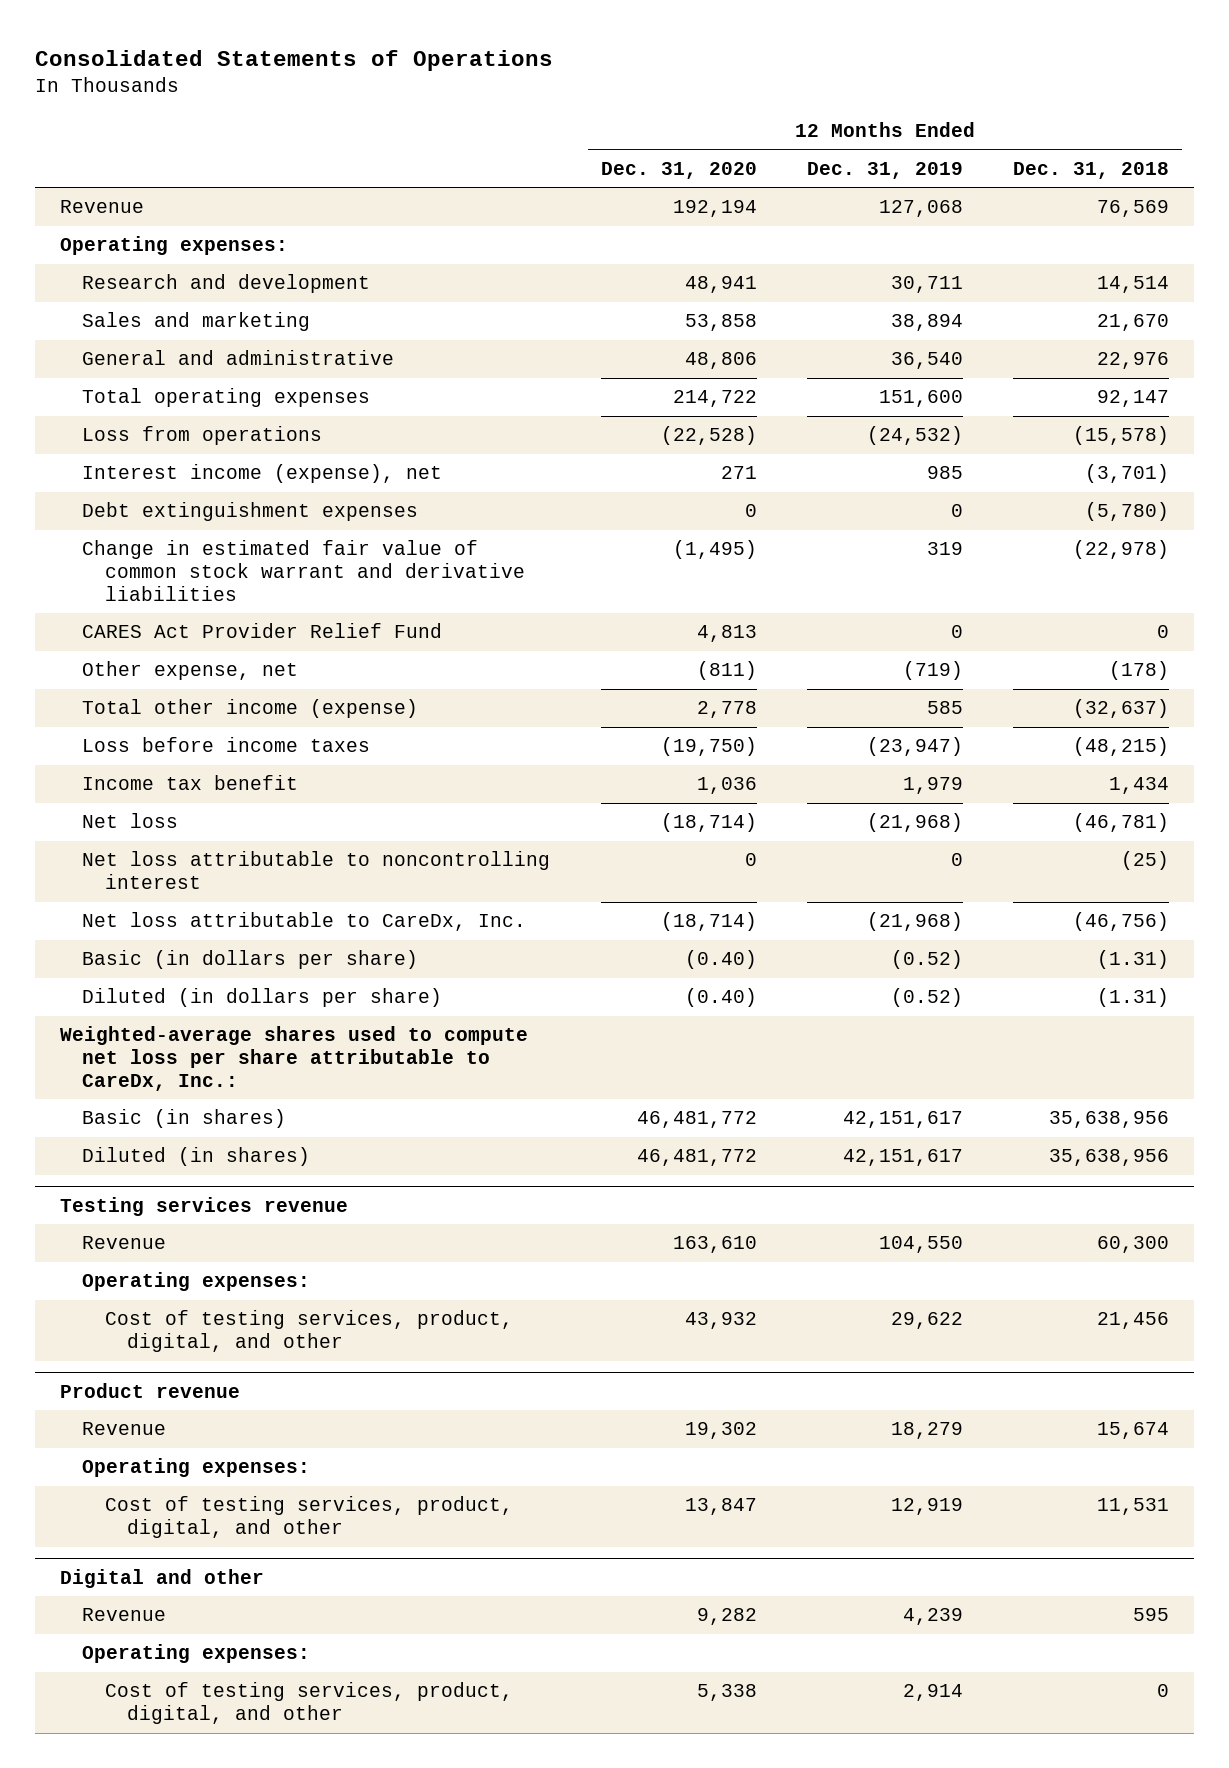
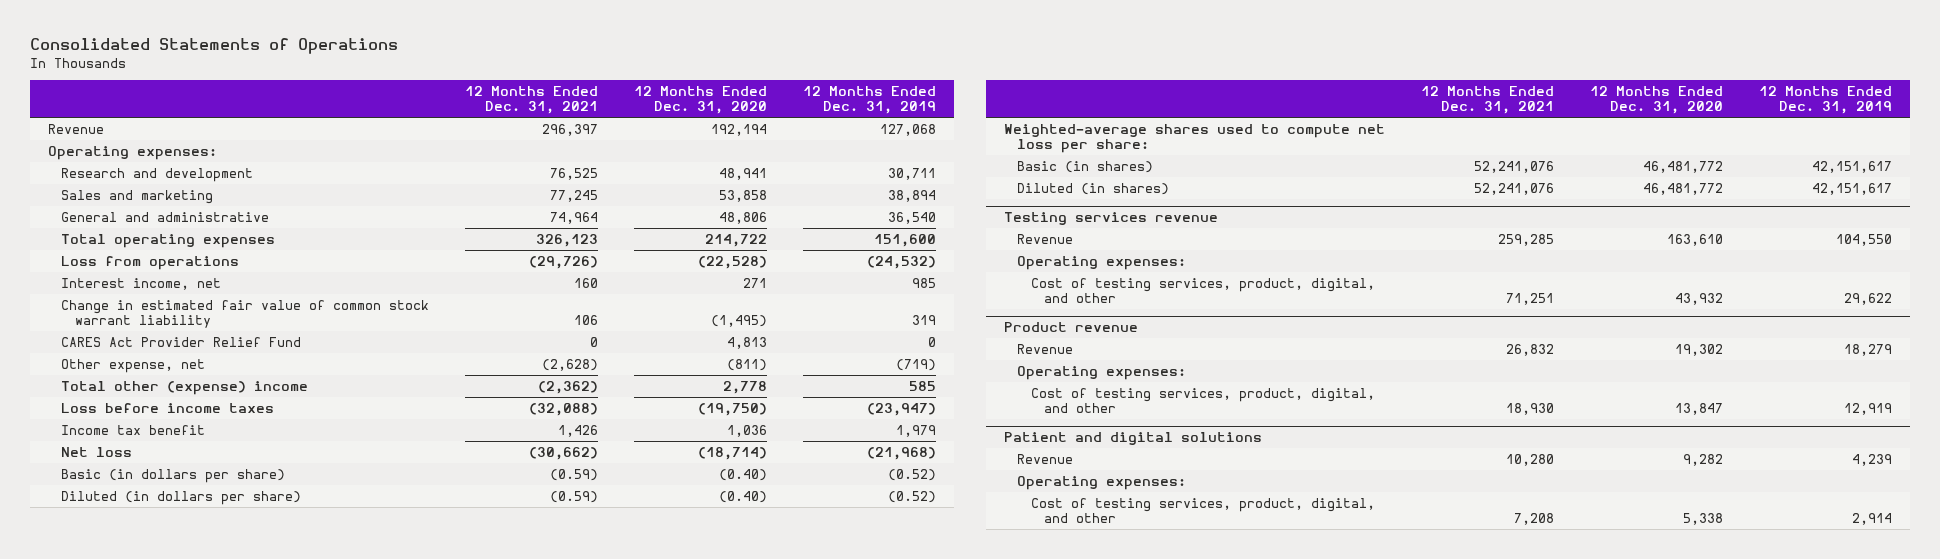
- | 12 Months Ended Dec. 31, 2020 | 12 Months Ended Dec. 31, 2019 | 12 Months Ended Dec. 31, 2018
+ | 12 Months Ended Dec. 31, 2021 | 12 Months Ended Dec. 31, 2020 | 12 Months Ended Dec. 31, 2019
- Interest income (expense), net | 271 | 985 | (3,701)
- Debt extinguishment expenses | 0 | 0 | (5,780)
- Change in estimated fair value of common stock warrant and derivative liabilities | (1,495) | 319 | (22,978)
+ Interest income, net | 160 | 271 | 985
+ Change in estimated fair value of common stock warrant liability | 106 | (1,495) | 319
- Total other income (expense) | 2,778 | 585 | (32,637)
+ Total other (expense) income | (2,362) | 2,778 | 585
- Net loss attributable to noncontrolling interest | 0 | 0 | (25)
- Net loss attributable to CareDx, Inc. | (18,714) | (21,968) | (46,756)
- Weighted-average shares used to compute net loss per share attributable to CareDx, Inc.:
+ Weighted-average shares used to compute net loss per share:
- Digital and other
+ Patient and digital solutions

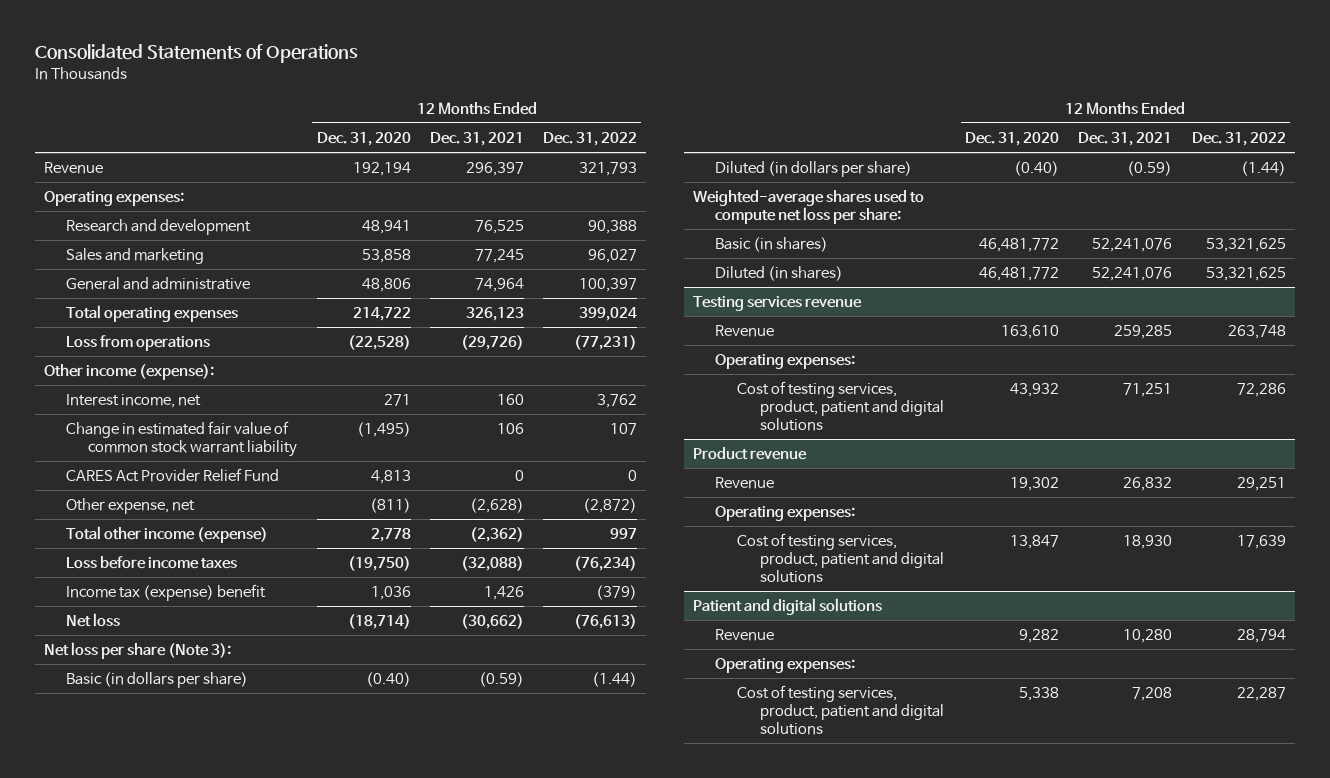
- | 12 Months Ended Dec. 31, 2021 | 12 Months Ended Dec. 31, 2020 | 12 Months Ended Dec. 31, 2019
+ | 12 Months Ended Dec. 31, 2020 | 12 Months Ended Dec. 31, 2021 | 12 Months Ended Dec. 31, 2022
+ Other income (expense):
- Total other (expense) income | (2,362) | 2,778 | 585
+ Total other income (expense) | 2,778 | (2,362) | 997
- Income tax benefit | 1,426 | 1,036 | 1,979
+ Income tax (expense) benefit | 1,036 | 1,426 | (379)
+ Net loss per share (Note 3):
@ Testing services revenue
- Cost of testing services, product, digital, and other | 71,251 | 43,932 | 29,622
+ Cost of testing services, product, patient and digital solutions | 43,932 | 71,251 | 72,286
@ Product revenue
- Cost of testing services, product, digital, and other | 18,930 | 13,847 | 12,919
+ Cost of testing services, product, patient and digital solutions | 13,847 | 18,930 | 17,639
@ Patient and digital solutions
- Cost of testing services, product, digital, and other | 7,208 | 5,338 | 2,914
+ Cost of testing services, product, patient and digital solutions | 5,338 | 7,208 | 22,287

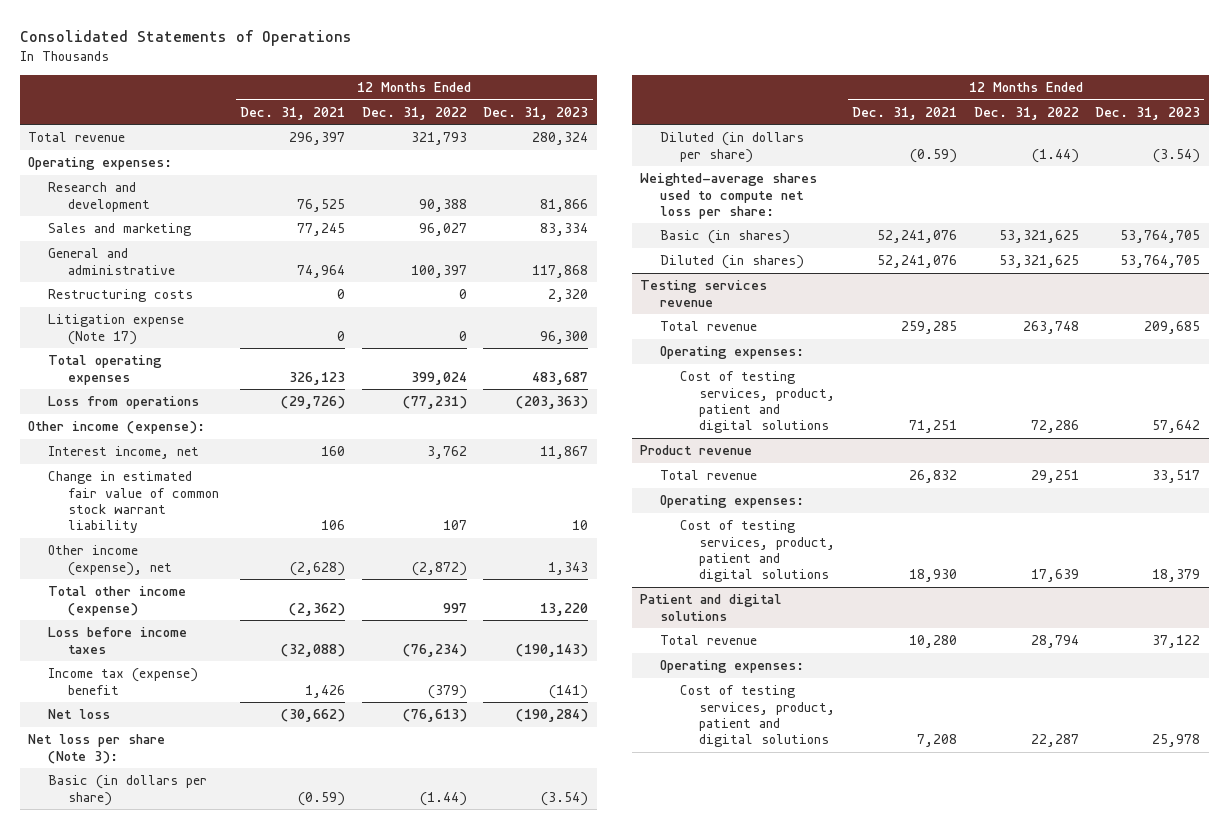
- | 12 Months Ended Dec. 31, 2020 | 12 Months Ended Dec. 31, 2021 | 12 Months Ended Dec. 31, 2022
+ | 12 Months Ended Dec. 31, 2021 | 12 Months Ended Dec. 31, 2022 | 12 Months Ended Dec. 31, 2023
- Revenue | 192,194 | 296,397 | 321,793
+ Total revenue | 296,397 | 321,793 | 280,324
+ Restructuring costs | 0 | 0 | 2,320
+ Litigation expense (Note 17) | 0 | 0 | 96,300
- CARES Act Provider Relief Fund | 4,813 | 0 | 0
- Other expense, net | (811) | (2,628) | (2,872)
+ Other income (expense), net | (2,628) | (2,872) | 1,343
@ Testing services revenue
- Revenue | 163,610 | 259,285 | 263,748
+ Total revenue | 259,285 | 263,748 | 209,685
@ Product revenue
- Revenue | 19,302 | 26,832 | 29,251
+ Total revenue | 26,832 | 29,251 | 33,517
@ Patient and digital solutions
- Revenue | 9,282 | 10,280 | 28,794
+ Total revenue | 10,280 | 28,794 | 37,122

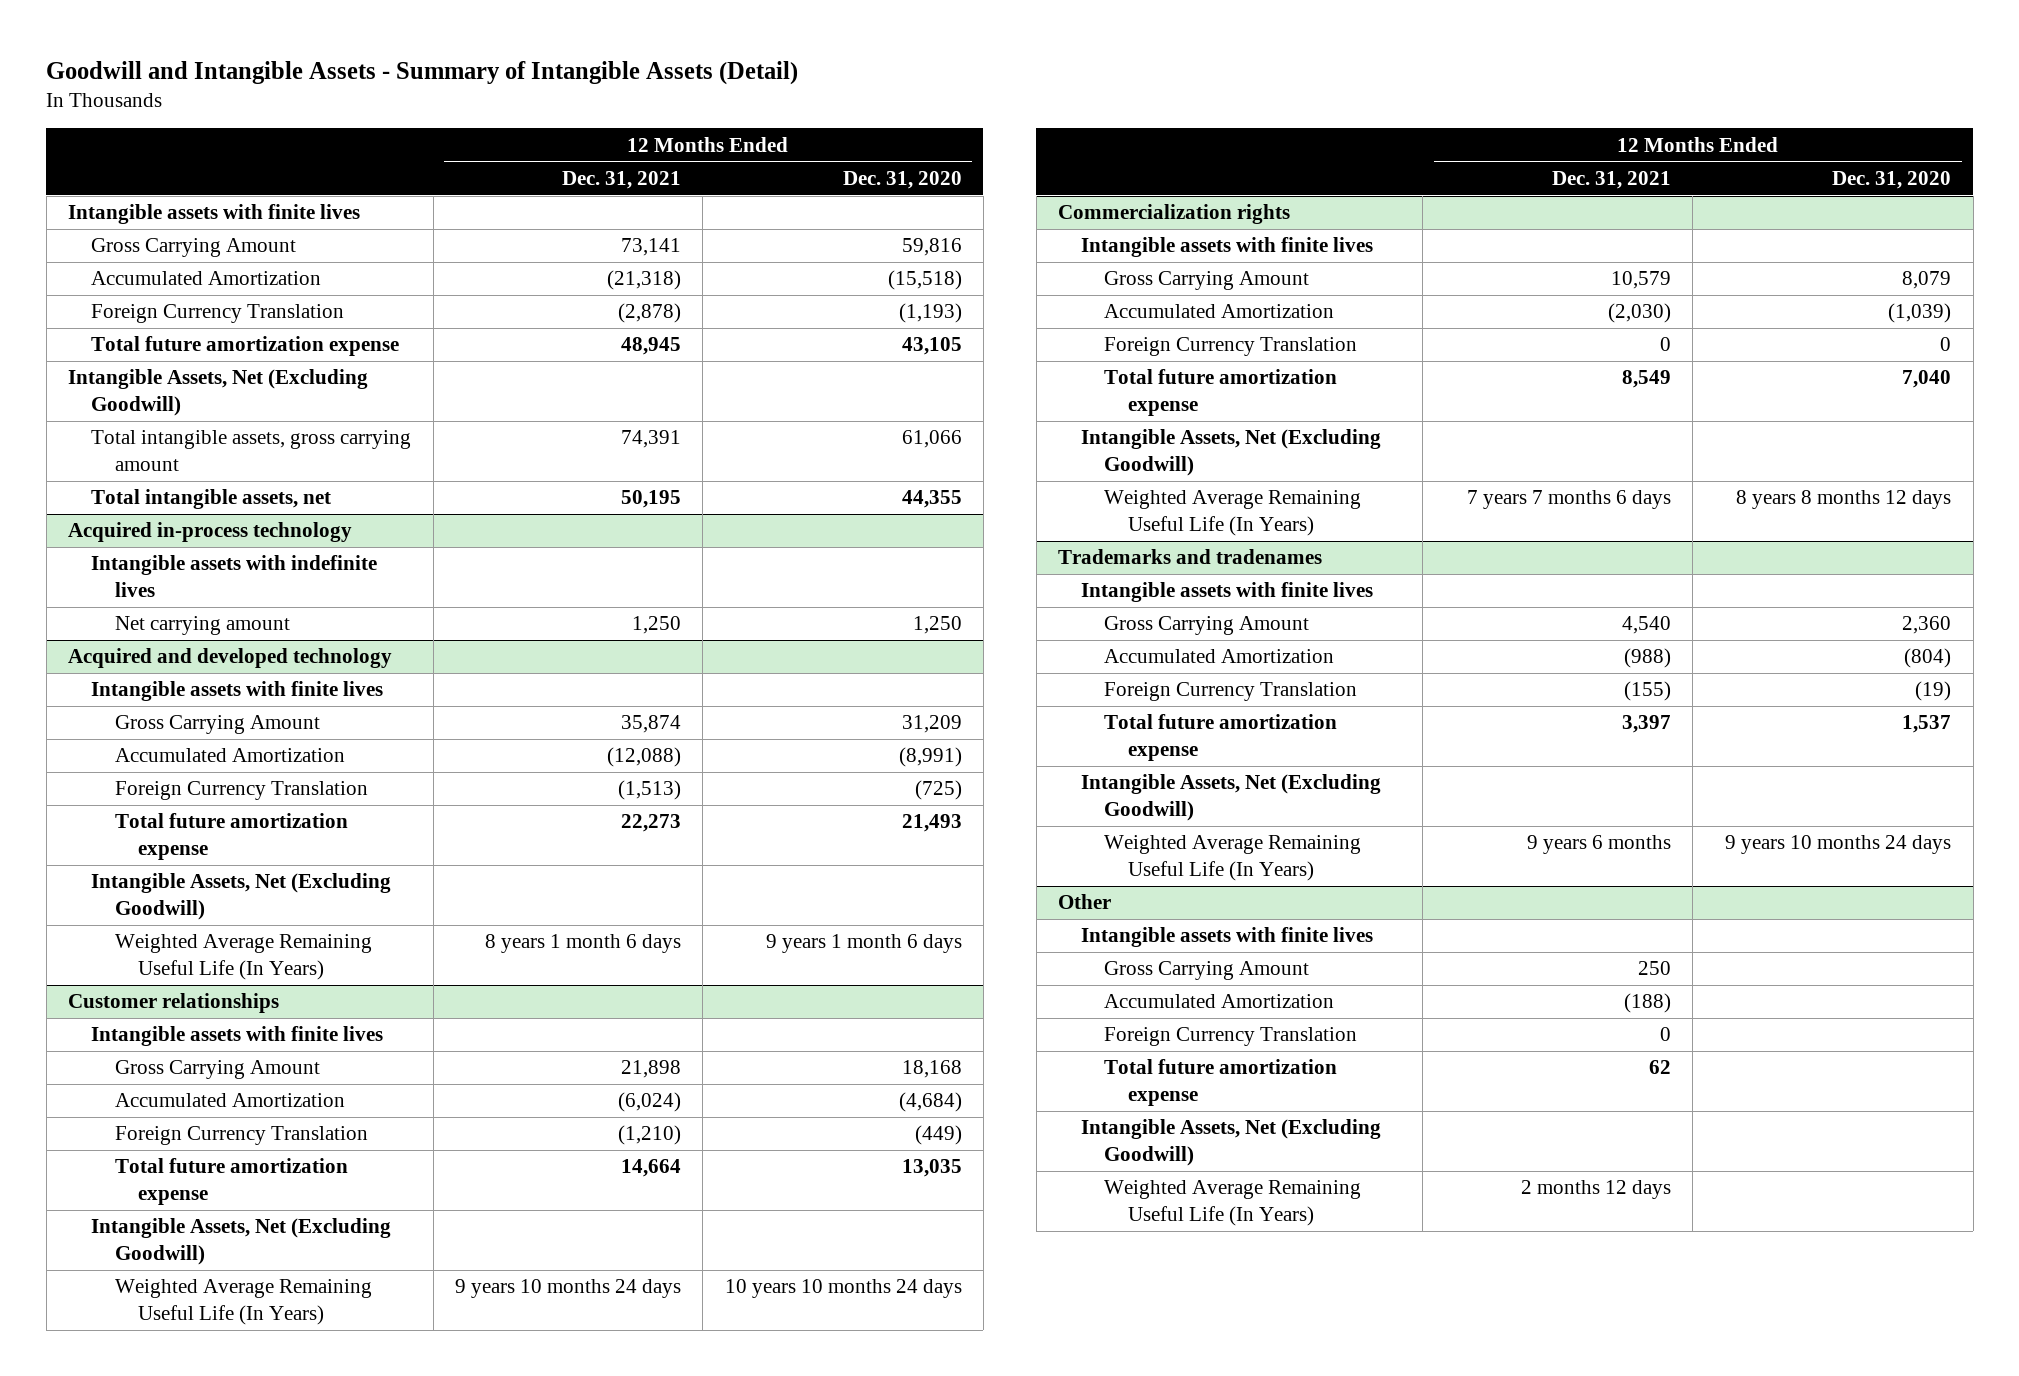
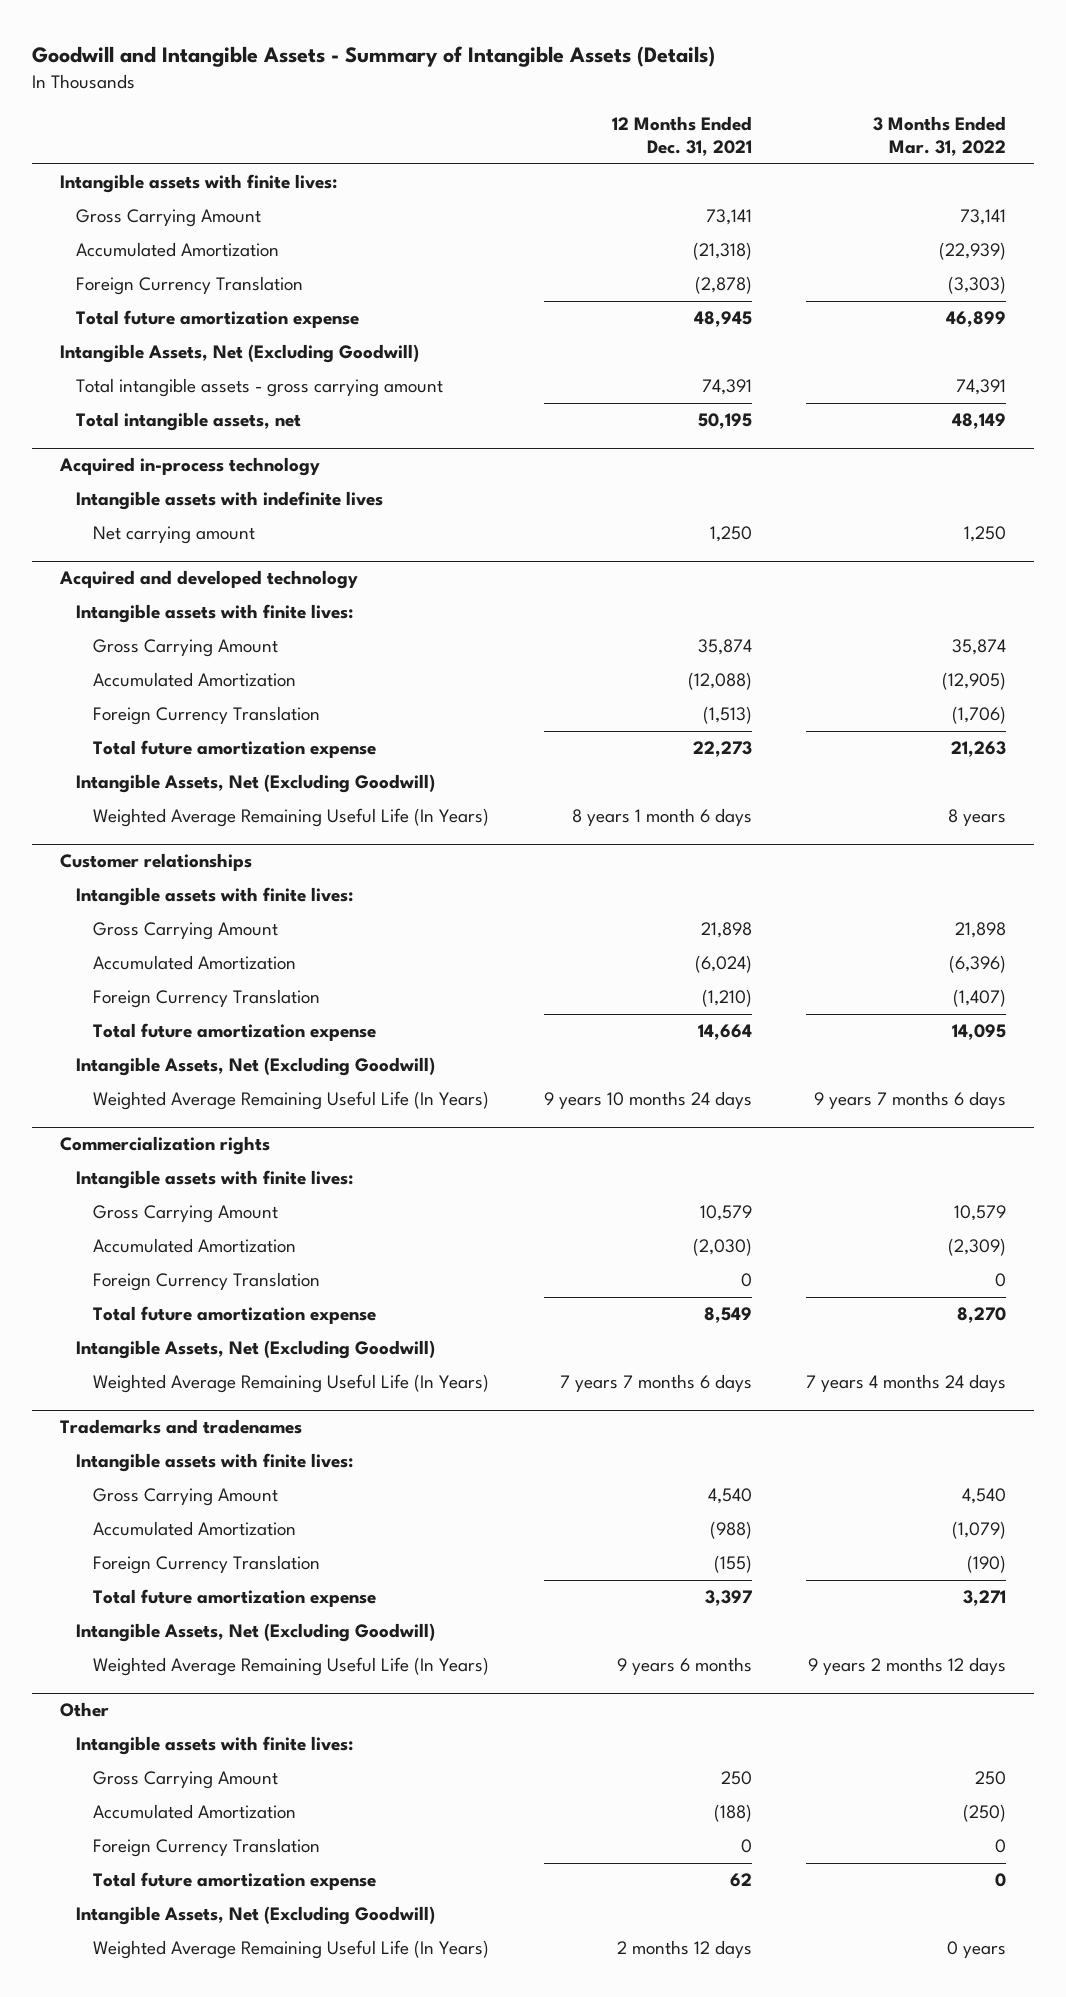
- Goodwill and Intangible Assets - Summary of Intangible Assets (Detail)
+ Goodwill and Intangible Assets - Summary of Intangible Assets (Details)
- | 12 Months Ended Dec. 31, 2021 | 12 Months Ended Dec. 31, 2020
+ | 12 Months Ended Dec. 31, 2021 | 3 Months Ended Mar. 31, 2022
- Intangible assets with finite lives
+ Intangible assets with finite lives:
- Total intangible assets, gross carrying amount | 74,391 | 61,066
+ Total intangible assets - gross carrying amount | 74,391 | 74,391
@ Acquired and developed technology
- Intangible assets with finite lives
+ Intangible assets with finite lives:
@ Customer relationships
- Intangible assets with finite lives
+ Intangible assets with finite lives:
@ Commercialization rights
- Intangible assets with finite lives
+ Intangible assets with finite lives:
@ Trademarks and tradenames
- Intangible assets with finite lives
+ Intangible assets with finite lives:
@ Other
- Intangible assets with finite lives
+ Intangible assets with finite lives:

